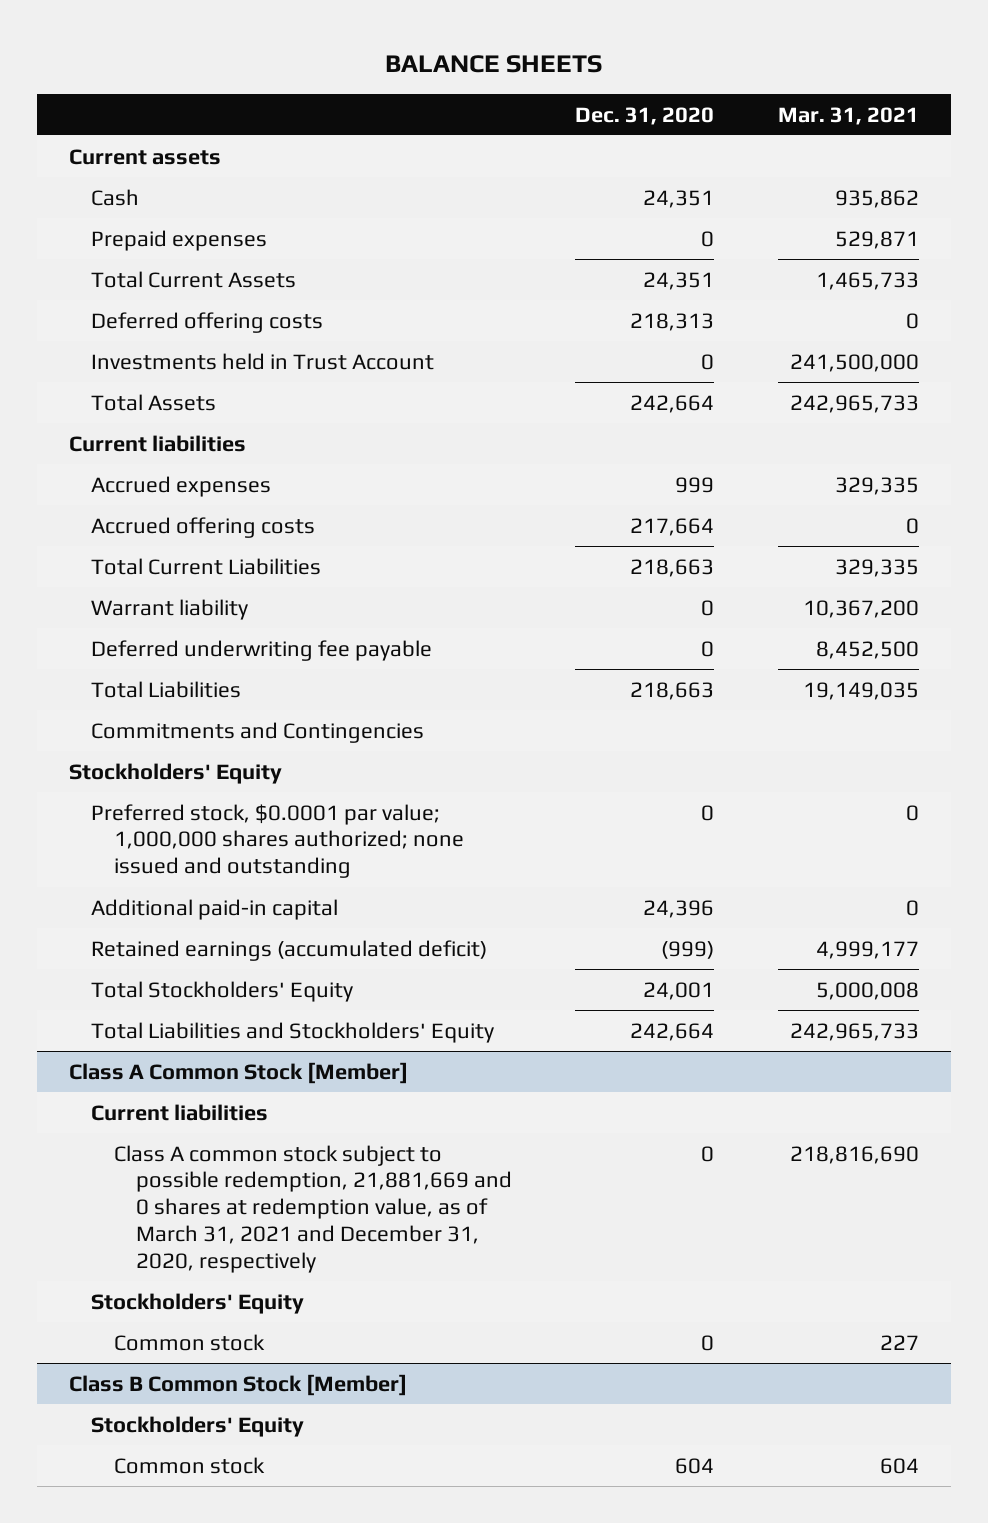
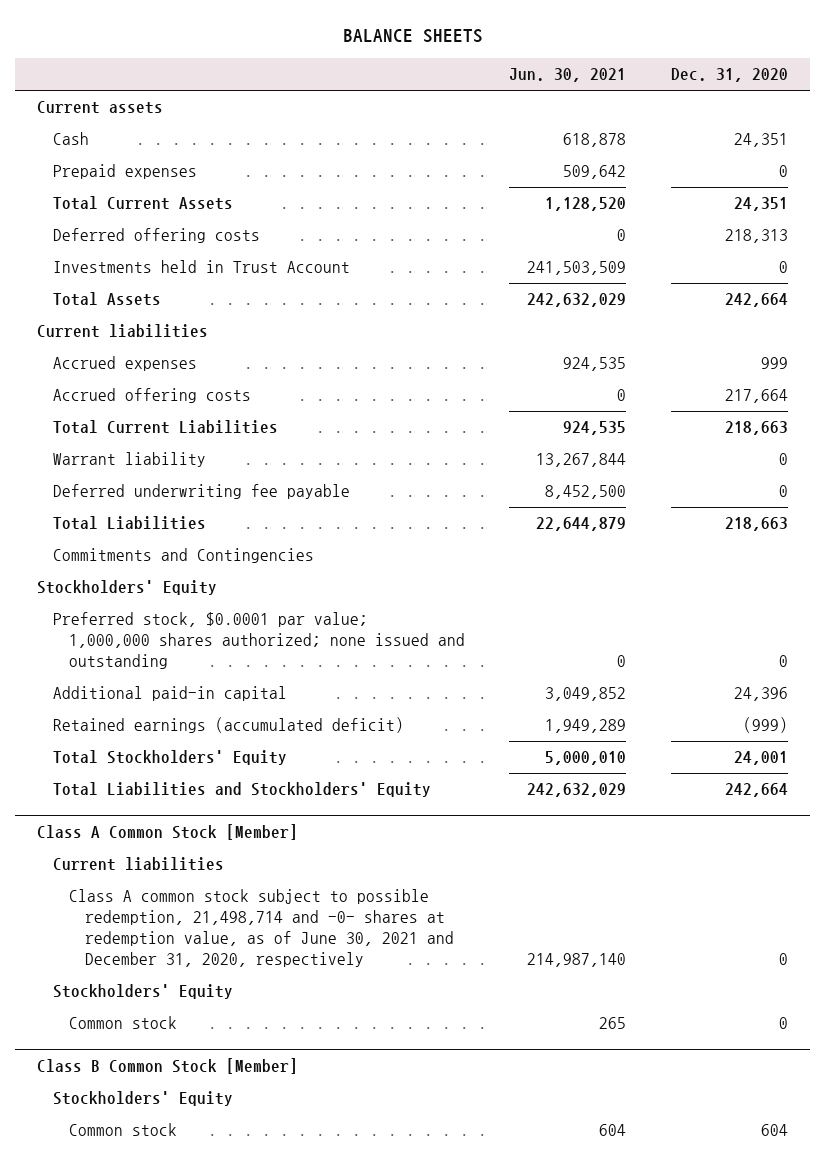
- | Dec. 31, 2020 | Mar. 31, 2021
+ | Jun. 30, 2021 | Dec. 31, 2020
@ Class A Common Stock [Member]
- Class A common stock subject to possible redemption, 21,881,669 and 0 shares at redemption value, as of March 31, 2021 and December 31, 2020, respectively | 0 | 218,816,690
+ Class A common stock subject to possible redemption, 21,498,714 and -0- shares at redemption value, as of June 30, 2021 and December 31, 2020, respectively | 214,987,140 | 0

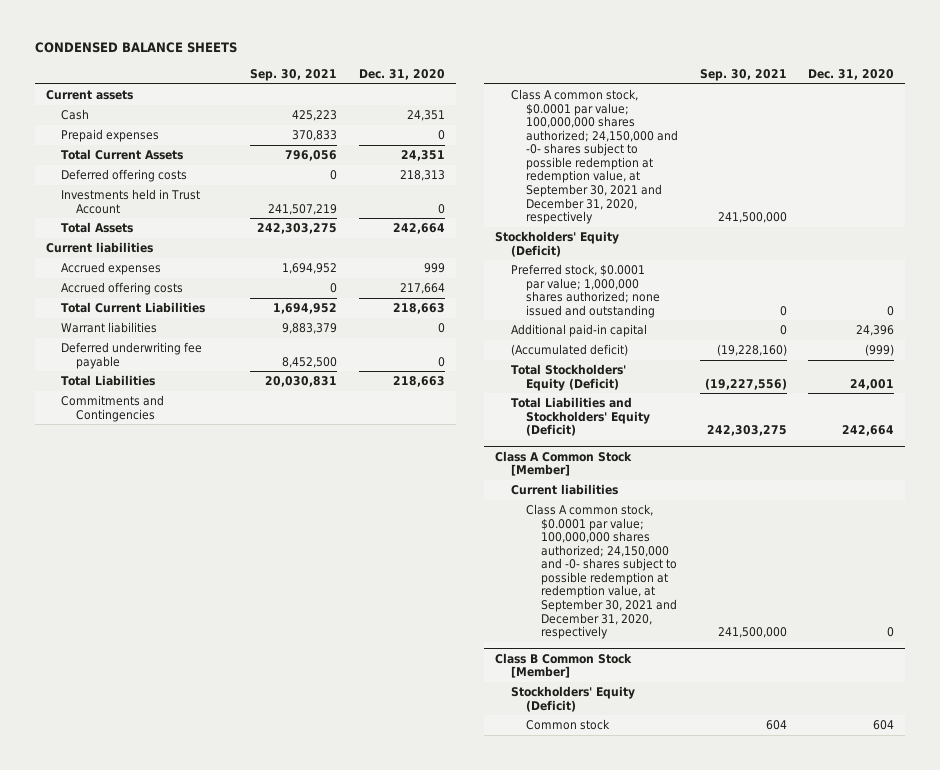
- BALANCE SHEETS
+ CONDENSED BALANCE SHEETS
- | Jun. 30, 2021 | Dec. 31, 2020
+ | Sep. 30, 2021 | Dec. 31, 2020
- Warrant liability | 13,267,844 | 0
+ Warrant liabilities | 9,883,379 | 0
- Stockholders' Equity
+ Class A common stock, $0.0001 par value; 100,000,000 shares authorized; 24,150,000 and -0- shares subject to possible redemption at redemption value, at September 30, 2021 and December 31, 2020, respectively | 241,500,000 |
+ Stockholders' Equity (Deficit)
- Retained earnings (accumulated deficit) | 1,949,289 | (999)
- Total Stockholders' Equity | 5,000,010 | 24,001
- Total Liabilities and Stockholders' Equity | 242,632,029 | 242,664
+ (Accumulated deficit) | (19,228,160) | (999)
+ Total Stockholders' Equity (Deficit) | (19,227,556) | 24,001
+ Total Liabilities and Stockholders' Equity (Deficit) | 242,303,275 | 242,664
@ Class A Common Stock [Member]
- Class A common stock subject to possible redemption, 21,498,714 and -0- shares at redemption value, as of June 30, 2021 and December 31, 2020, respectively | 214,987,140 | 0
- Stockholders' Equity
- Common stock | 265 | 0
+ Class A common stock, $0.0001 par value; 100,000,000 shares authorized; 24,150,000 and -0- shares subject to possible redemption at redemption value, at September 30, 2021 and December 31, 2020, respectively | 241,500,000 | 0
@ Class B Common Stock [Member]
- Stockholders' Equity
+ Stockholders' Equity (Deficit)

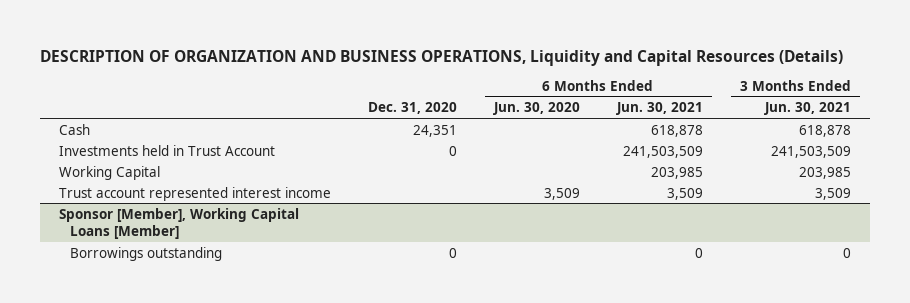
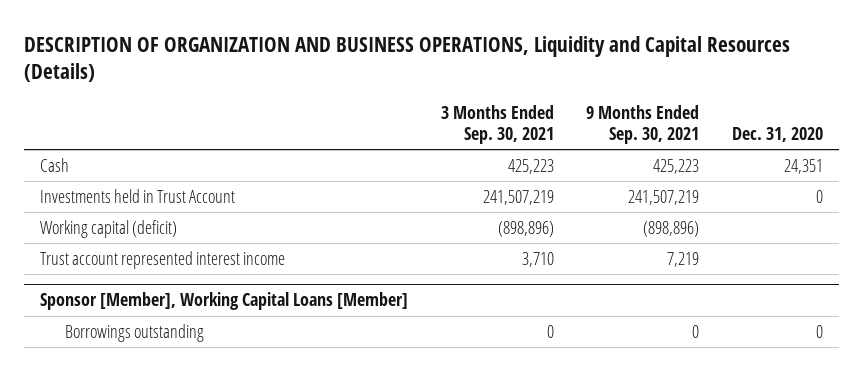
- | Dec. 31, 2020 | 6 Months Ended Jun. 30, 2020 | 6 Months Ended Jun. 30, 2021 | 3 Months Ended Jun. 30, 2021
+ | 3 Months Ended Sep. 30, 2021 | 9 Months Ended Sep. 30, 2021 | Dec. 31, 2020
- Working Capital | | | 203,985 | 203,985
+ Working capital (deficit) | (898,896) | (898,896) |

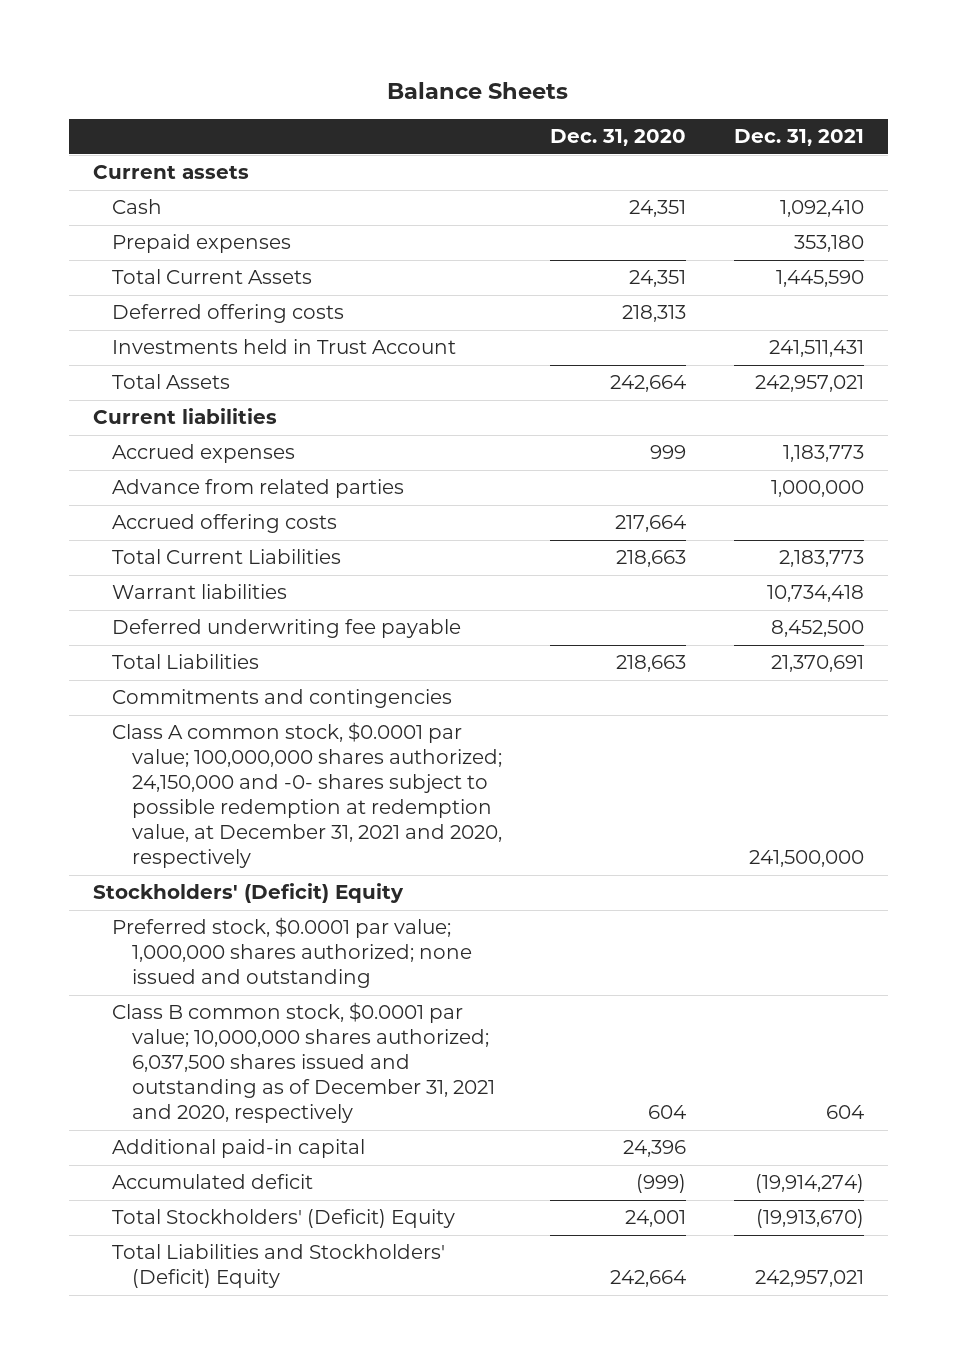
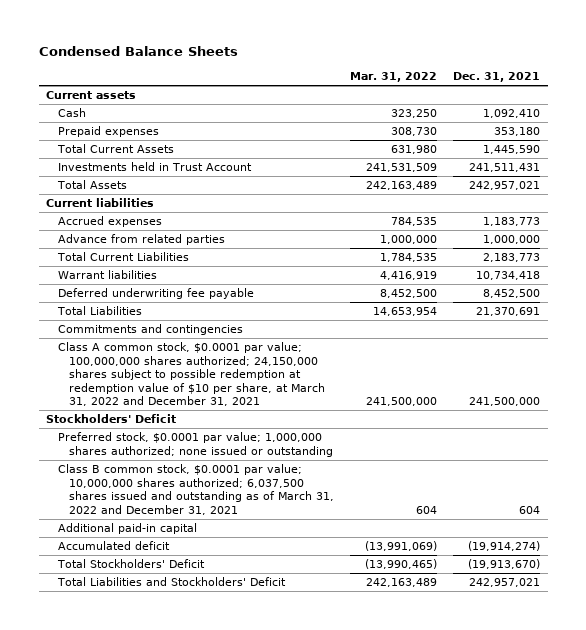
- Balance Sheets
+ Condensed Balance Sheets
- | Dec. 31, 2020 | Dec. 31, 2021
+ | Mar. 31, 2022 | Dec. 31, 2021
- Deferred offering costs | 218,313 |
- Accrued offering costs | 217,664 |
- Class A common stock, $0.0001 par value; 100,000,000 shares authorized; 24,150,000 and -0- shares subject to possible redemption at redemption value, at December 31, 2021 and 2020, respectively | | 241,500,000
- Stockholders' (Deficit) Equity
- Preferred stock, $0.0001 par value; 1,000,000 shares authorized; none issued and outstanding
- Class B common stock, $0.0001 par value; 10,000,000 shares authorized; 6,037,500 shares issued and outstanding as of December 31, 2021 and 2020, respectively | 604 | 604
+ Class A common stock, $0.0001 par value; 100,000,000 shares authorized; 24,150,000 shares subject to possible redemption at redemption value of $10 per share, at March 31, 2022 and December 31, 2021 | 241,500,000 | 241,500,000
+ Stockholders' Deficit
+ Preferred stock, $0.0001 par value; 1,000,000 shares authorized; none issued or outstanding
+ Class B common stock, $0.0001 par value; 10,000,000 shares authorized; 6,037,500 shares issued and outstanding as of March 31, 2022 and December 31, 2021 | 604 | 604
- Total Stockholders' (Deficit) Equity | 24,001 | (19,913,670)
- Total Liabilities and Stockholders' (Deficit) Equity | 242,664 | 242,957,021
+ Total Stockholders' Deficit | (13,990,465) | (19,913,670)
+ Total Liabilities and Stockholders' Deficit | 242,163,489 | 242,957,021

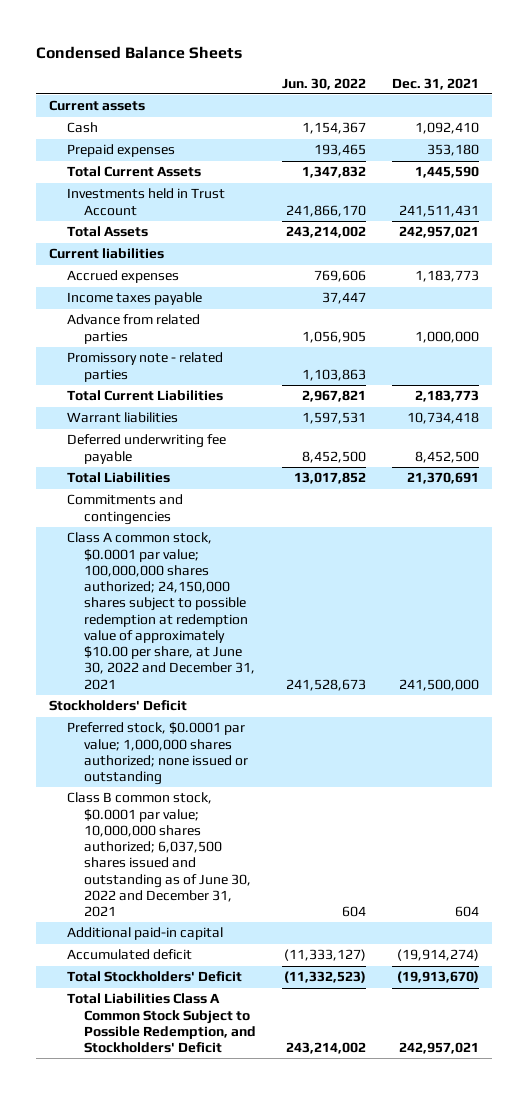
- | Mar. 31, 2022 | Dec. 31, 2021
+ | Jun. 30, 2022 | Dec. 31, 2021
+ Income taxes payable | 37,447 |
+ Promissory note - related parties | 1,103,863 |
- Class A common stock, $0.0001 par value; 100,000,000 shares authorized; 24,150,000 shares subject to possible redemption at redemption value of $10 per share, at March 31, 2022 and December 31, 2021 | 241,500,000 | 241,500,000
+ Class A common stock, $0.0001 par value; 100,000,000 shares authorized; 24,150,000 shares subject to possible redemption at redemption value of approximately $10.00 per share, at June 30, 2022 and December 31, 2021 | 241,528,673 | 241,500,000
- Class B common stock, $0.0001 par value; 10,000,000 shares authorized; 6,037,500 shares issued and outstanding as of March 31, 2022 and December 31, 2021 | 604 | 604
+ Class B common stock, $0.0001 par value; 10,000,000 shares authorized; 6,037,500 shares issued and outstanding as of June 30, 2022 and December 31, 2021 | 604 | 604
- Total Liabilities and Stockholders' Deficit | 242,163,489 | 242,957,021
+ Total Liabilities Class A Common Stock Subject to Possible Redemption, and Stockholders' Deficit | 243,214,002 | 242,957,021

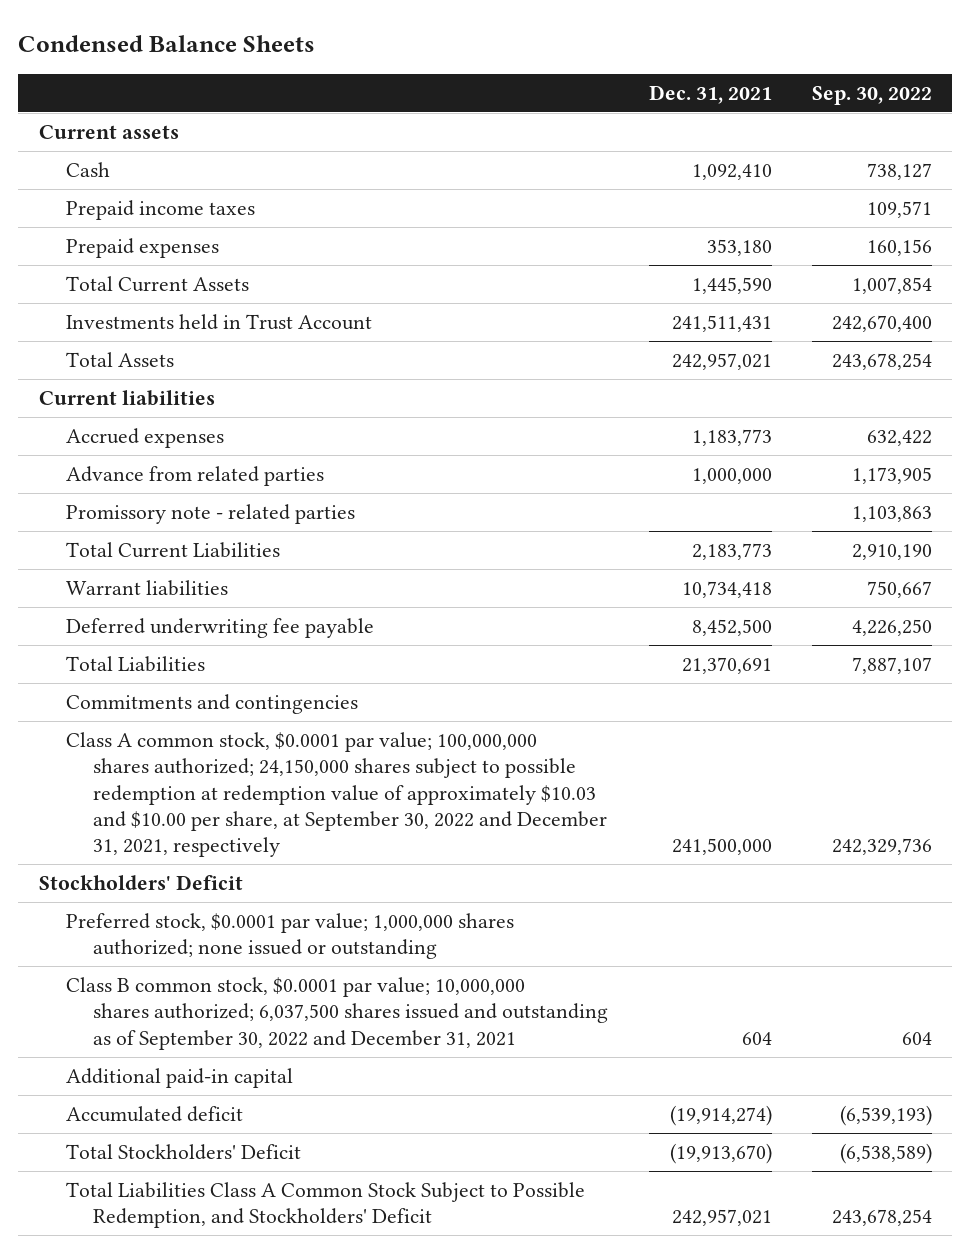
- | Jun. 30, 2022 | Dec. 31, 2021
+ | Dec. 31, 2021 | Sep. 30, 2022
+ Prepaid income taxes | | 109,571
- Income taxes payable | 37,447 |
- Class A common stock, $0.0001 par value; 100,000,000 shares authorized; 24,150,000 shares subject to possible redemption at redemption value of approximately $10.00 per share, at June 30, 2022 and December 31, 2021 | 241,528,673 | 241,500,000
+ Class A common stock, $0.0001 par value; 100,000,000 shares authorized; 24,150,000 shares subject to possible redemption at redemption value of approximately $10.03 and $10.00 per share, at September 30, 2022 and December 31, 2021, respectively | 241,500,000 | 242,329,736
- Class B common stock, $0.0001 par value; 10,000,000 shares authorized; 6,037,500 shares issued and outstanding as of June 30, 2022 and December 31, 2021 | 604 | 604
+ Class B common stock, $0.0001 par value; 10,000,000 shares authorized; 6,037,500 shares issued and outstanding as of September 30, 2022 and December 31, 2021 | 604 | 604

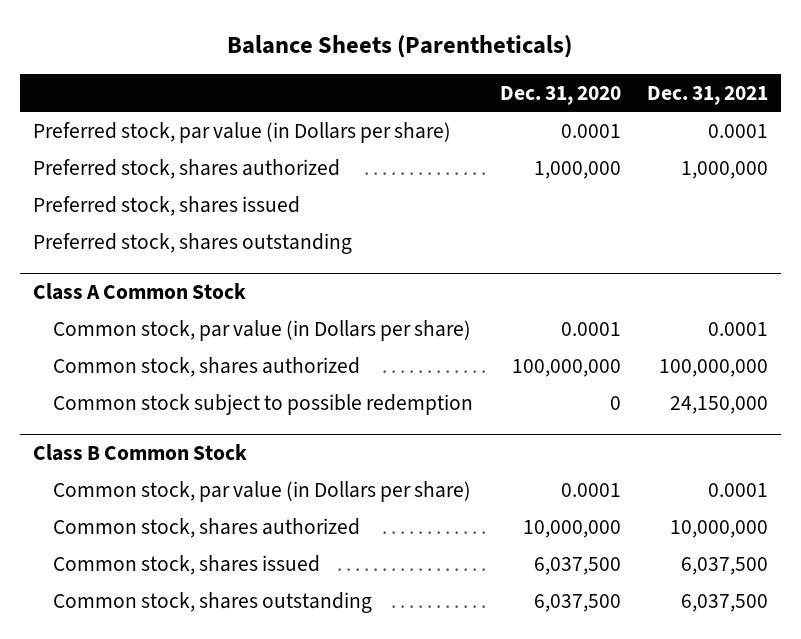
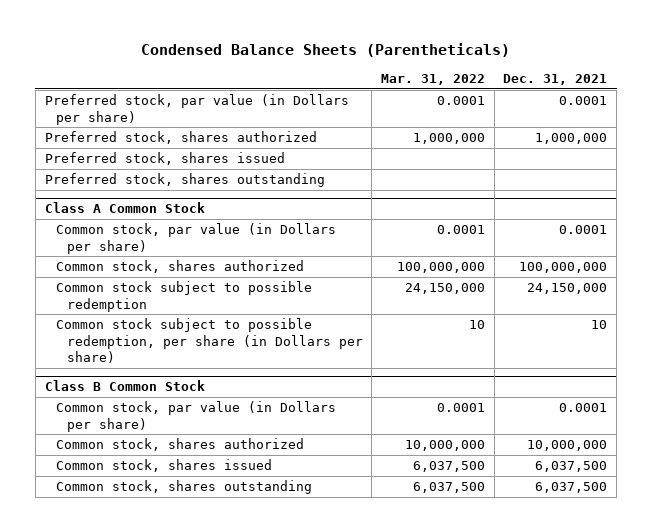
- Balance Sheets (Parentheticals)
+ Condensed Balance Sheets (Parentheticals)
- | Dec. 31, 2020 | Dec. 31, 2021
+ | Mar. 31, 2022 | Dec. 31, 2021
@ Class A Common Stock
+ Common stock subject to possible redemption, per share (in Dollars per share) | 10 | 10

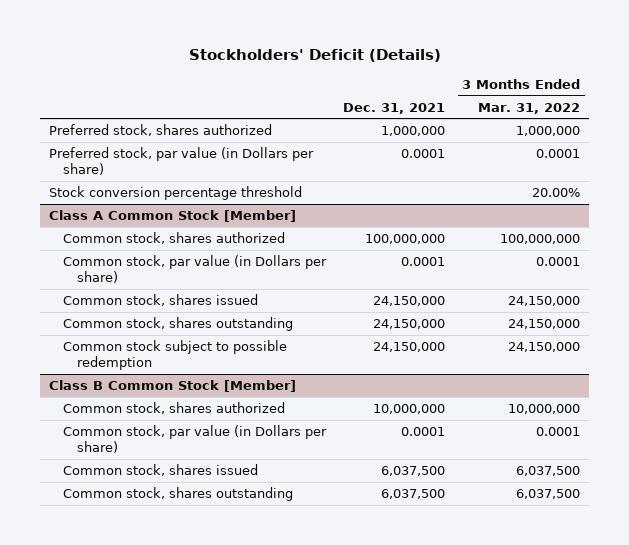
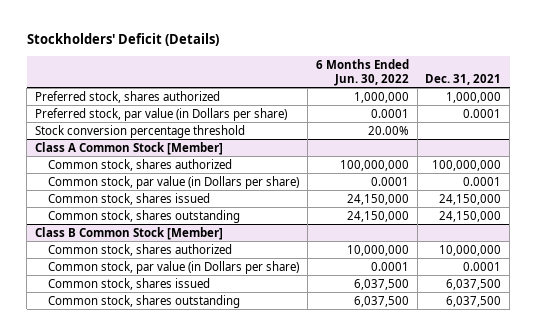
- | Dec. 31, 2021 | 3 Months Ended Mar. 31, 2022
+ | 6 Months Ended Jun. 30, 2022 | Dec. 31, 2021
@ Class A Common Stock [Member]
- Common stock subject to possible redemption | 24,150,000 | 24,150,000

